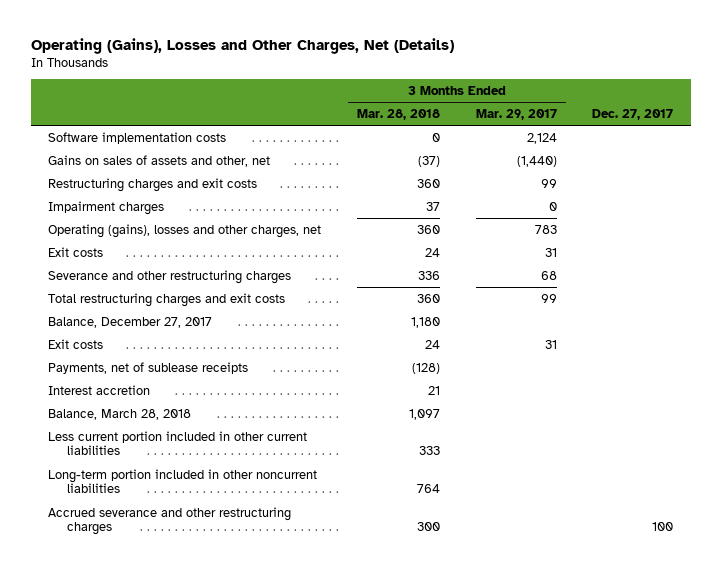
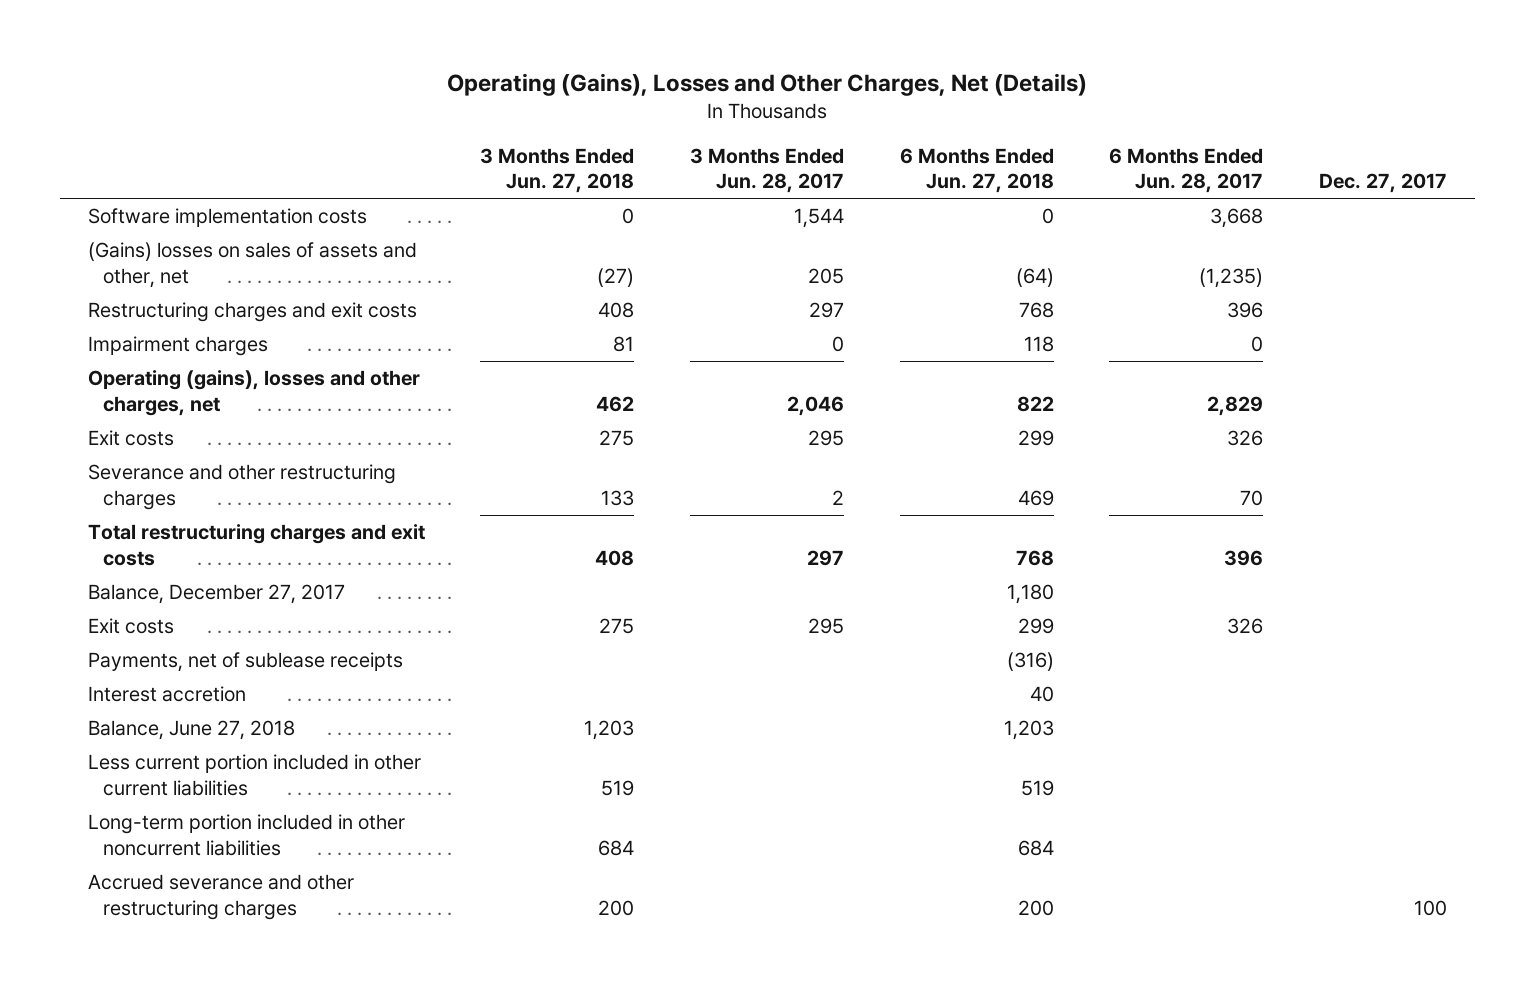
- | 3 Months Ended Mar. 28, 2018 | 3 Months Ended Mar. 29, 2017 | Dec. 27, 2017
+ | 3 Months Ended Jun. 27, 2018 | 3 Months Ended Jun. 28, 2017 | 6 Months Ended Jun. 27, 2018 | 6 Months Ended Jun. 28, 2017 | Dec. 27, 2017
- Gains on sales of assets and other, net | (37) | (1,440) |
+ (Gains) losses on sales of assets and other, net | (27) | 205 | (64) | (1,235) |
- Balance, March 28, 2018 | 1,097 | |
+ Balance, June 27, 2018 | 1,203 | | 1,203 | |

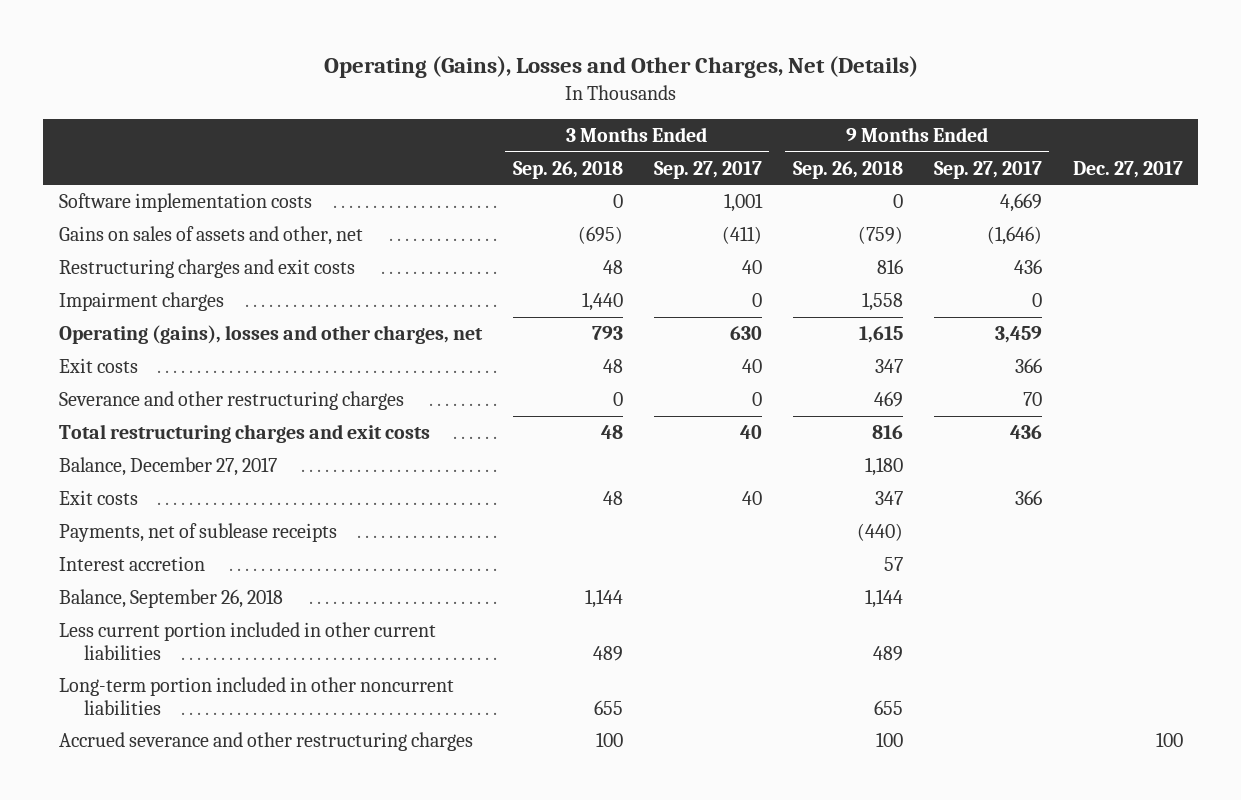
- | 3 Months Ended Jun. 27, 2018 | 3 Months Ended Jun. 28, 2017 | 6 Months Ended Jun. 27, 2018 | 6 Months Ended Jun. 28, 2017 | Dec. 27, 2017
+ | 3 Months Ended Sep. 26, 2018 | 3 Months Ended Sep. 27, 2017 | 9 Months Ended Sep. 26, 2018 | 9 Months Ended Sep. 27, 2017 | Dec. 27, 2017
- (Gains) losses on sales of assets and other, net | (27) | 205 | (64) | (1,235) |
+ Gains on sales of assets and other, net | (695) | (411) | (759) | (1,646) |
- Balance, June 27, 2018 | 1,203 | | 1,203 | |
+ Balance, September 26, 2018 | 1,144 | | 1,144 | |

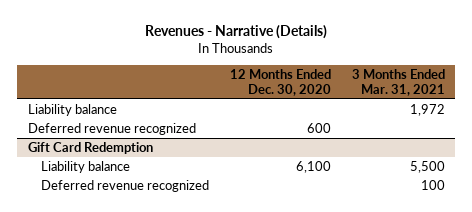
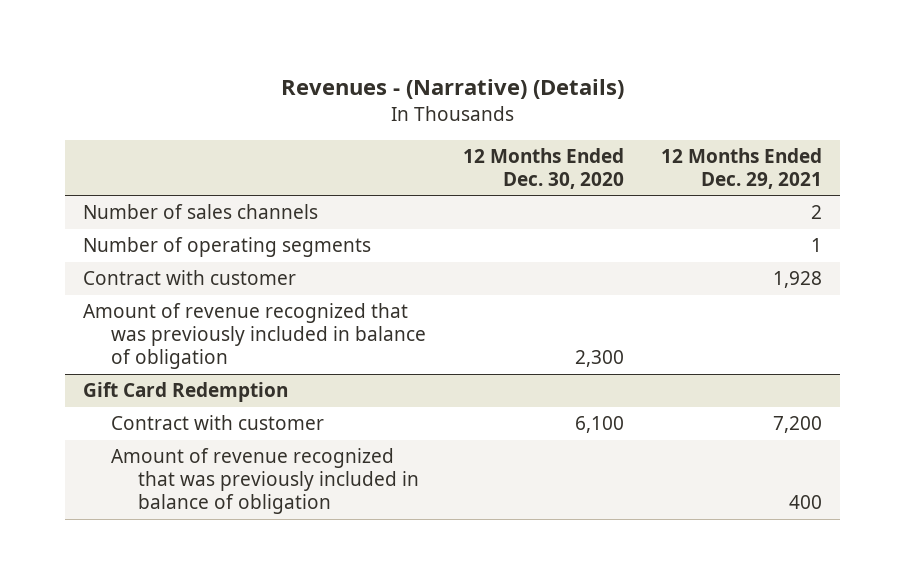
- Revenues - Narrative (Details)
+ Revenues - (Narrative) (Details)
- | 12 Months Ended Dec. 30, 2020 | 3 Months Ended Mar. 31, 2021
+ | 12 Months Ended Dec. 30, 2020 | 12 Months Ended Dec. 29, 2021
- Liability balance | | 1,972
- Deferred revenue recognized | 600 |
+ Number of sales channels | | 2
+ Number of operating segments | | 1
+ Contract with customer | | 1,928
+ Amount of revenue recognized that was previously included in balance of obligation | 2,300 |
@ Gift Card Redemption
- Liability balance | 6,100 | 5,500
- Deferred revenue recognized | | 100
+ Contract with customer | 6,100 | 7,200
+ Amount of revenue recognized that was previously included in balance of obligation | | 400

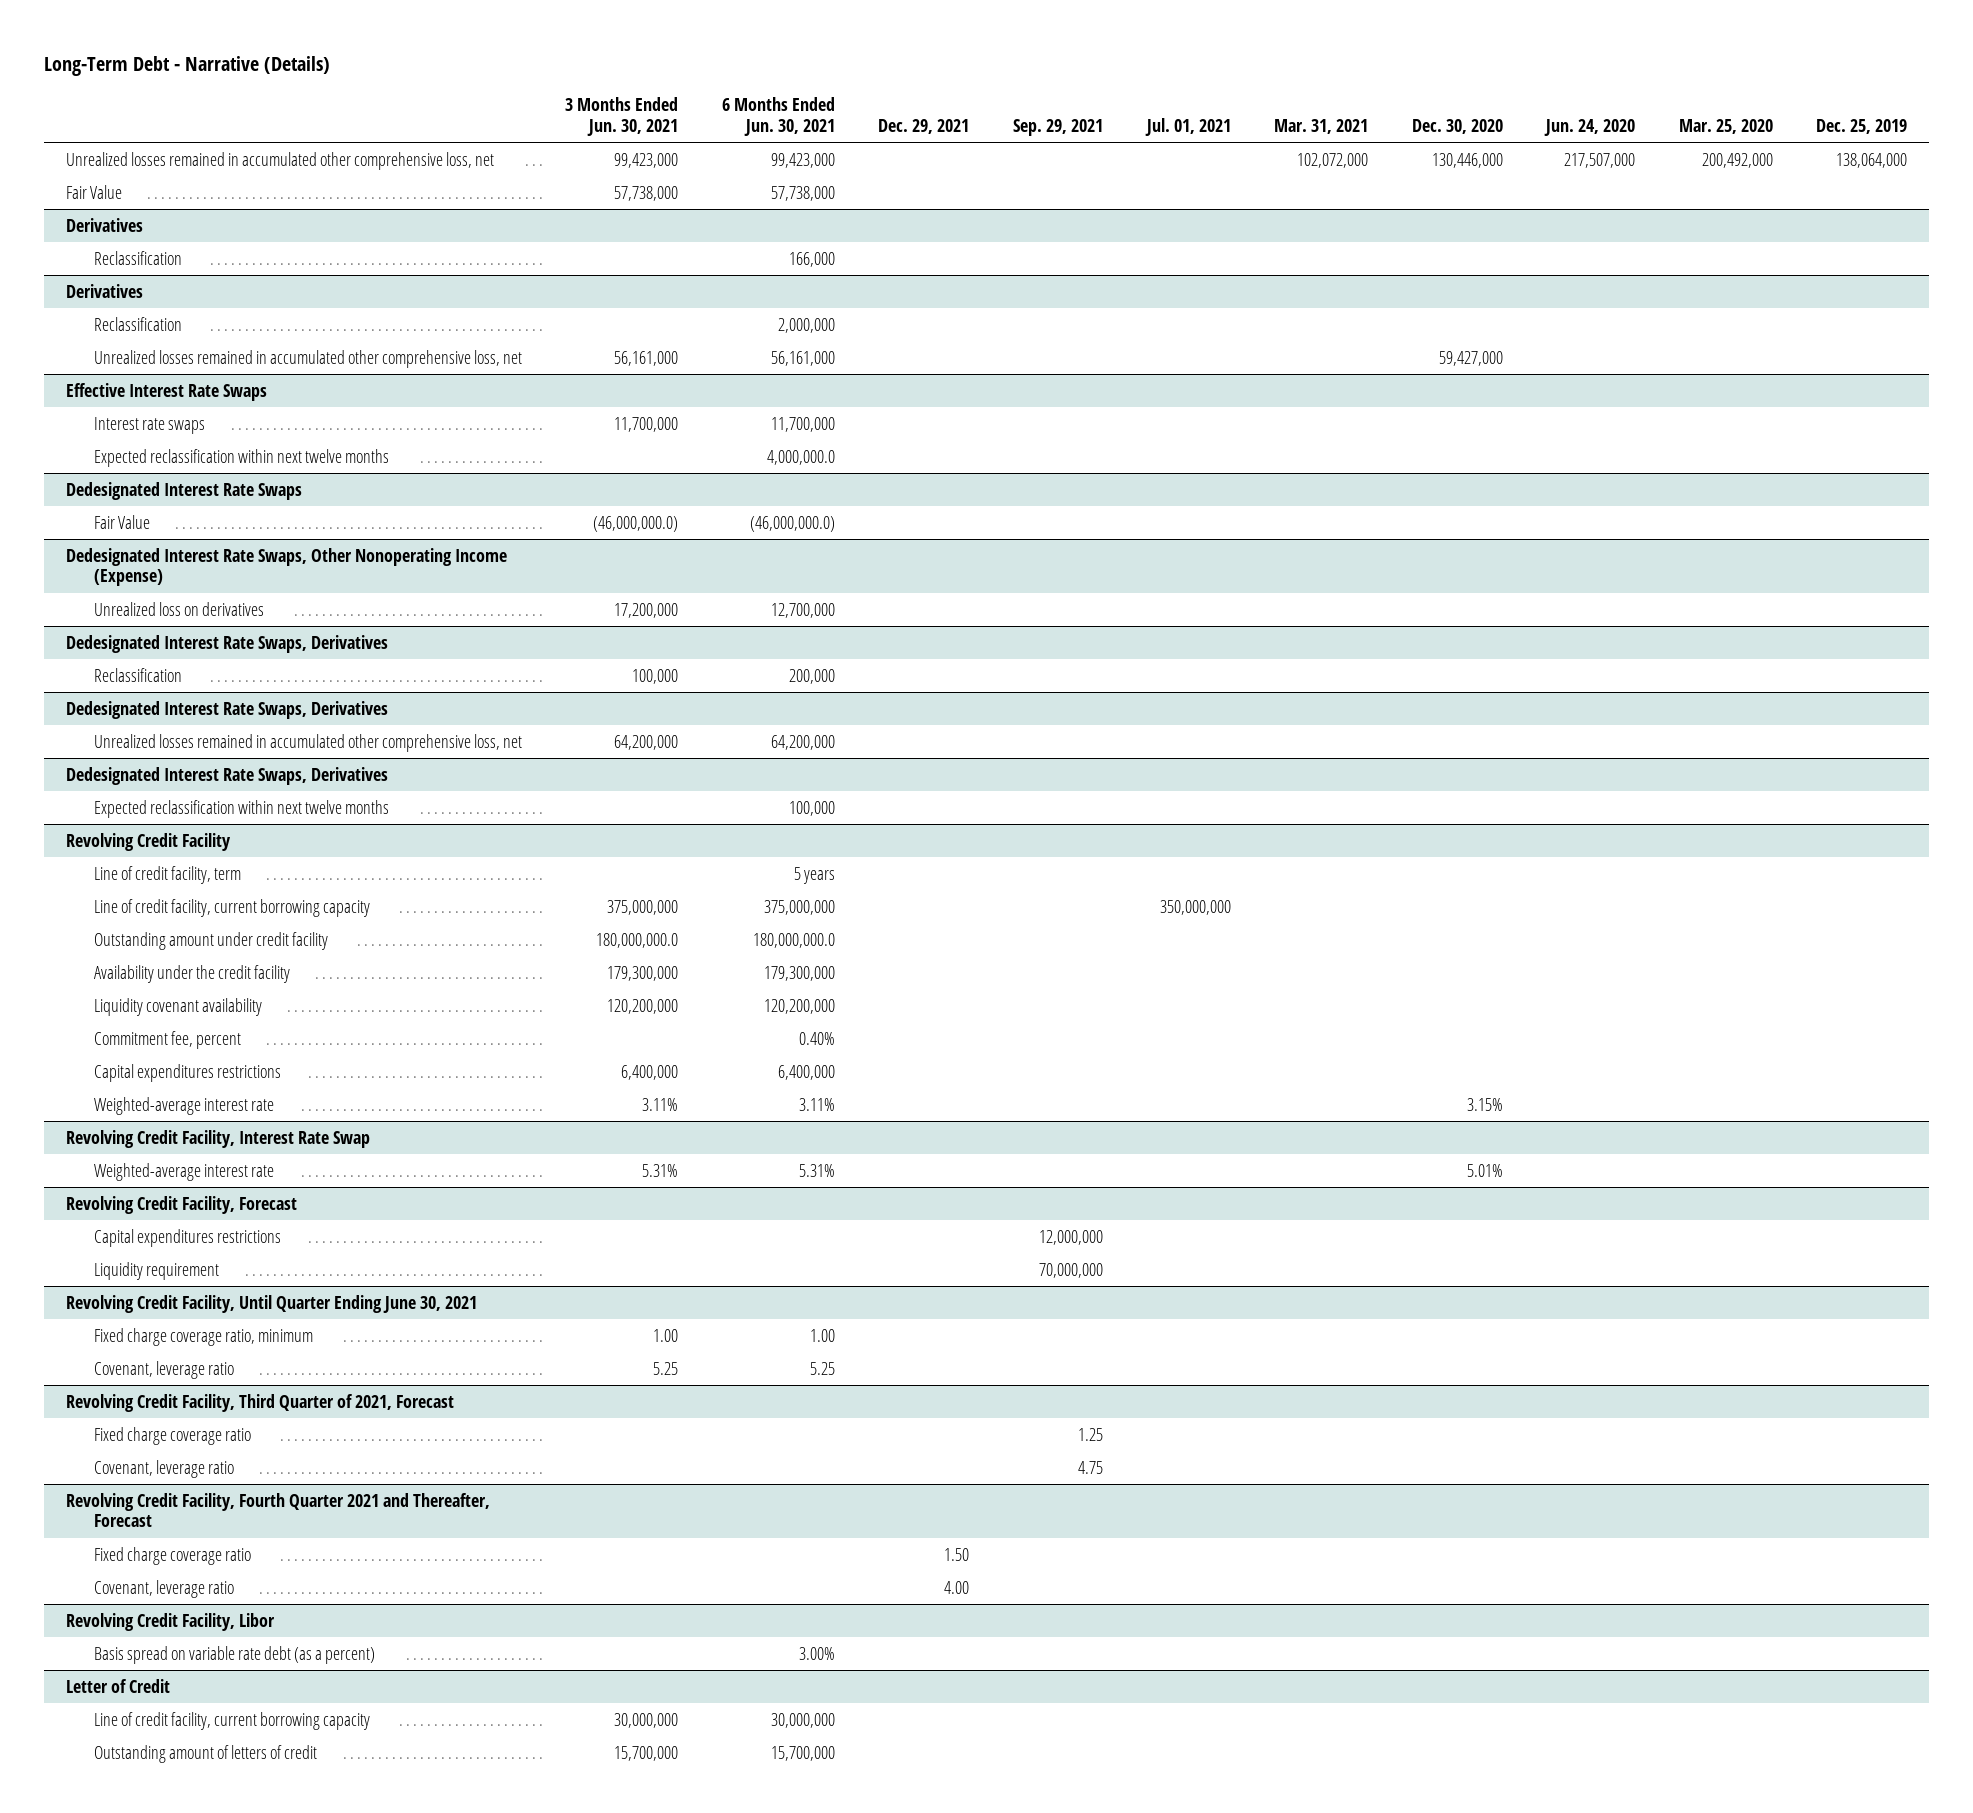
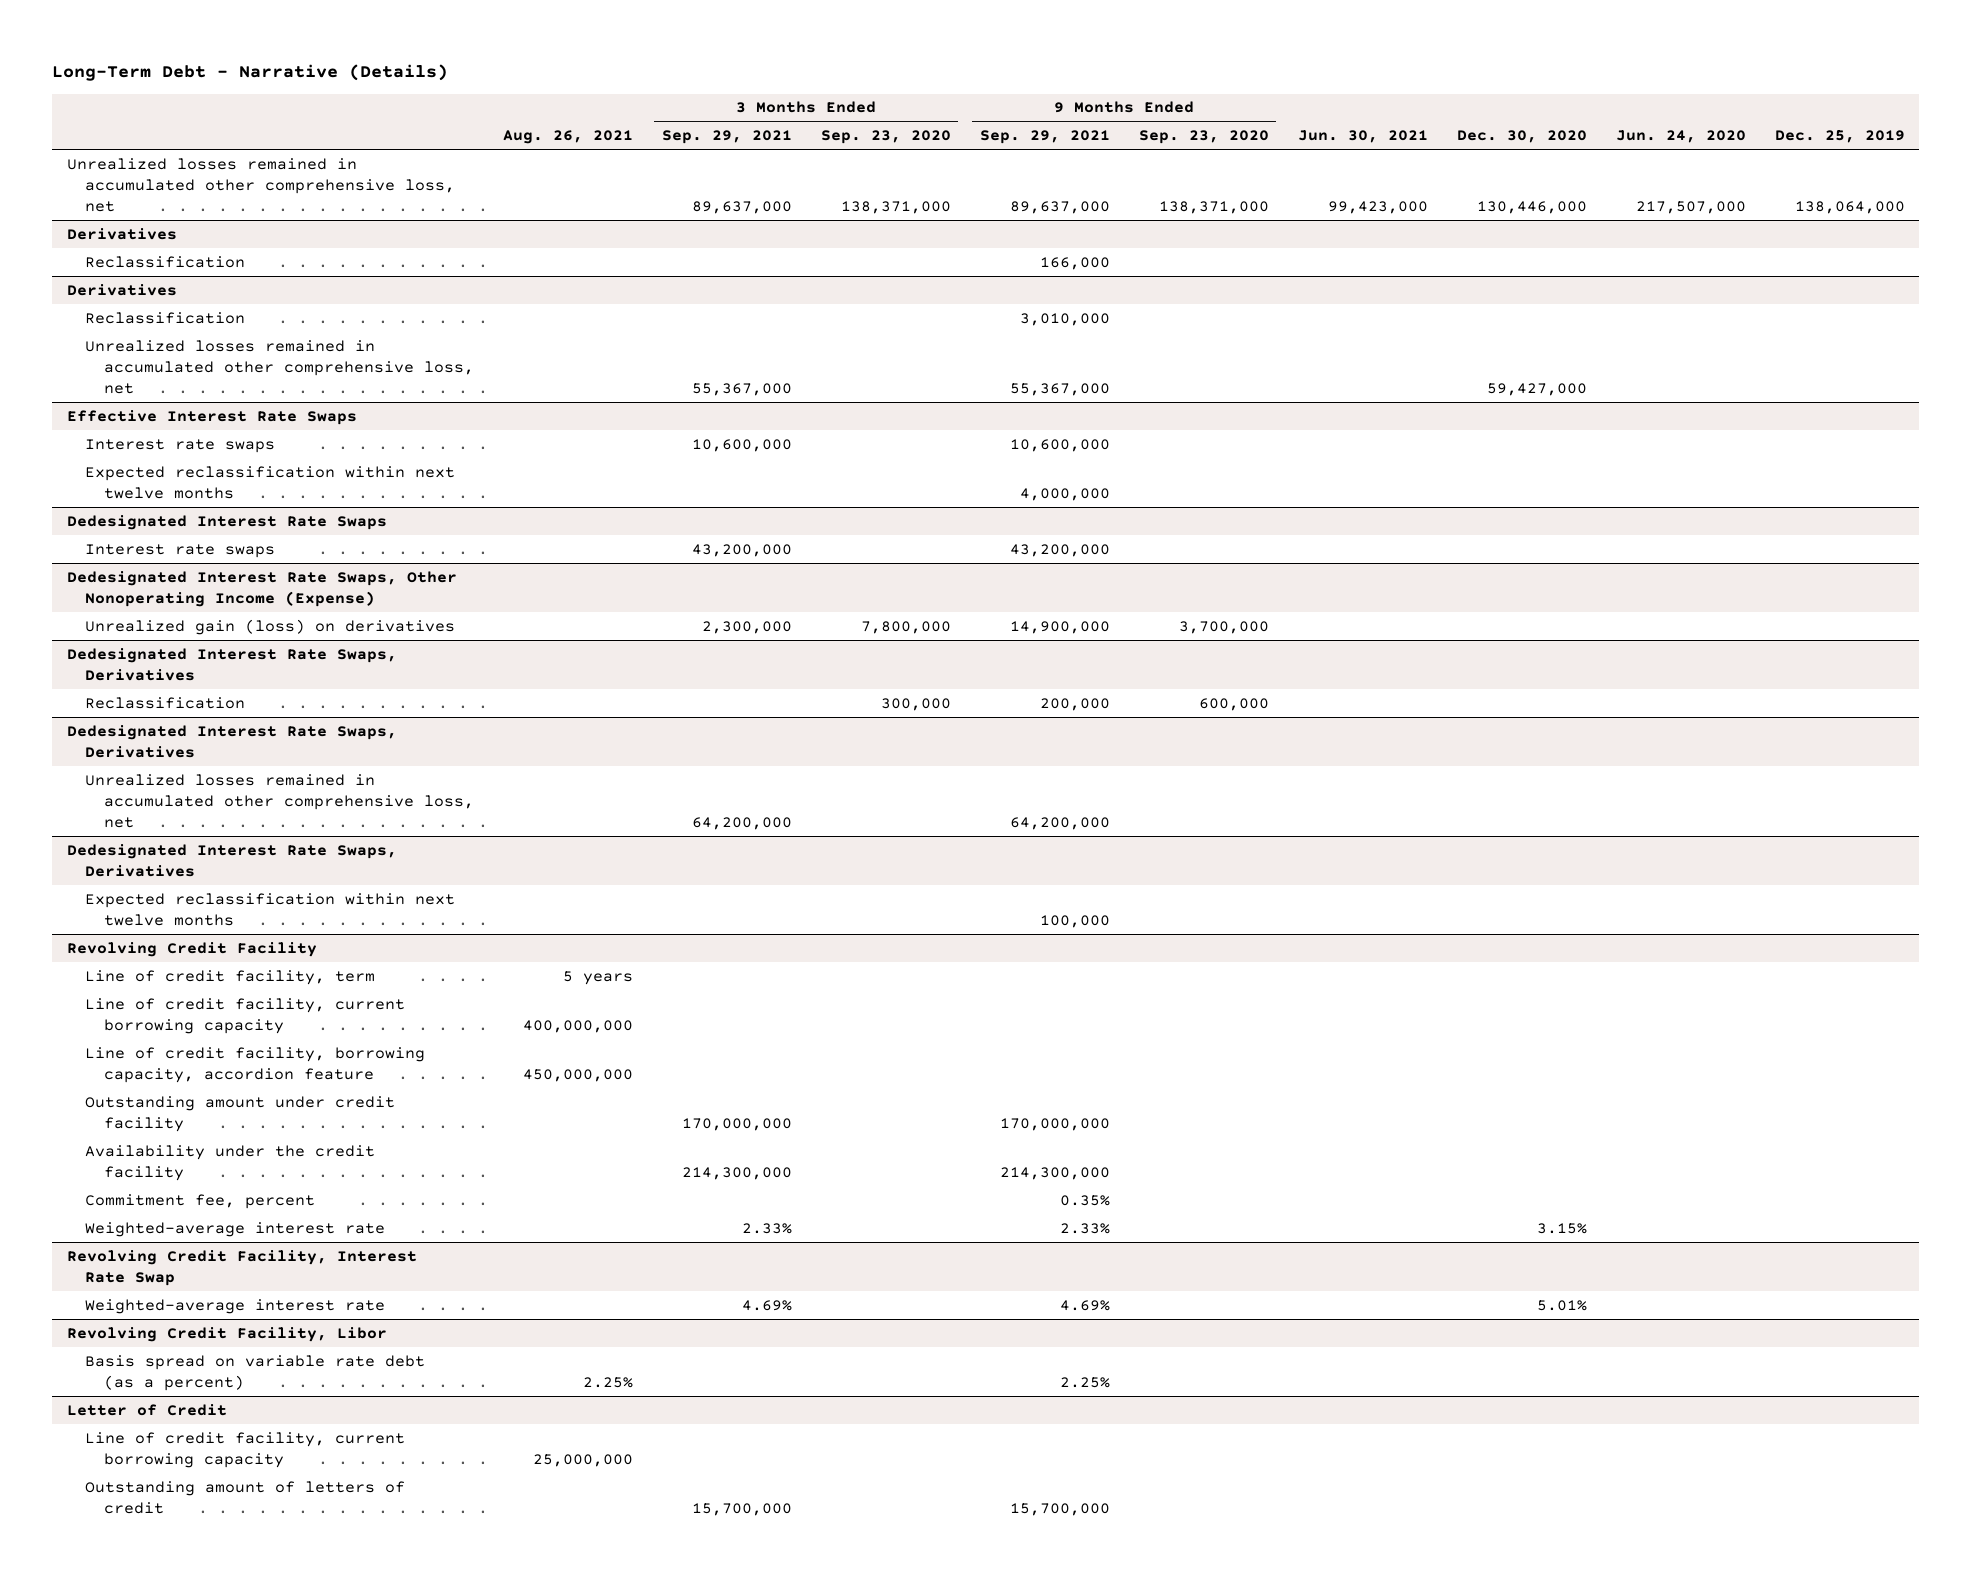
- | 3 Months Ended Jun. 30, 2021 | 6 Months Ended Jun. 30, 2021 | Dec. 29, 2021 | Sep. 29, 2021 | Jul. 01, 2021 | Mar. 31, 2021 | Dec. 30, 2020 | Jun. 24, 2020 | Mar. 25, 2020 | Dec. 25, 2019
+ | Aug. 26, 2021 | 3 Months Ended Sep. 29, 2021 | 3 Months Ended Sep. 23, 2020 | 9 Months Ended Sep. 29, 2021 | 9 Months Ended Sep. 23, 2020 | Jun. 30, 2021 | Dec. 30, 2020 | Jun. 24, 2020 | Dec. 25, 2019
- Fair Value | 57,738,000 | 57,738,000 | | | | | | | |
@ Dedesignated Interest Rate Swaps
- Fair Value | (46,000,000.0) | (46,000,000.0) | | | | | | | |
+ Interest rate swaps | | 43,200,000 | | 43,200,000 | | | | |
@ Dedesignated Interest Rate Swaps, Other Nonoperating Income (Expense)
- Unrealized loss on derivatives | 17,200,000 | 12,700,000 | | | | | | | |
+ Unrealized gain (loss) on derivatives | | 2,300,000 | 7,800,000 | 14,900,000 | 3,700,000 | | | |
@ Revolving Credit Facility
+ Line of credit facility, borrowing capacity, accordion feature | 450,000,000 | | | | | | | |
- Liquidity covenant availability | 120,200,000 | 120,200,000 | | | | | | | |
- Capital expenditures restrictions | 6,400,000 | 6,400,000 | | | | | | | |
- Revolving Credit Facility, Forecast
- Capital expenditures restrictions | | | | 12,000,000 | | | | | |
- Liquidity requirement | | | | 70,000,000 | | | | | |
- Revolving Credit Facility, Until Quarter Ending June 30, 2021
- Fixed charge coverage ratio, minimum | 1.00 | 1.00 | | | | | | | |
- Covenant, leverage ratio | 5.25 | 5.25 | | | | | | | |
- Revolving Credit Facility, Third Quarter of 2021, Forecast
- Fixed charge coverage ratio | | | | 1.25 | | | | | |
- Covenant, leverage ratio | | | | 4.75 | | | | | |
- Revolving Credit Facility, Fourth Quarter 2021 and Thereafter, Forecast
- Fixed charge coverage ratio | | | 1.50 | | | | | | |
- Covenant, leverage ratio | | | 4.00 | | | | | | |

